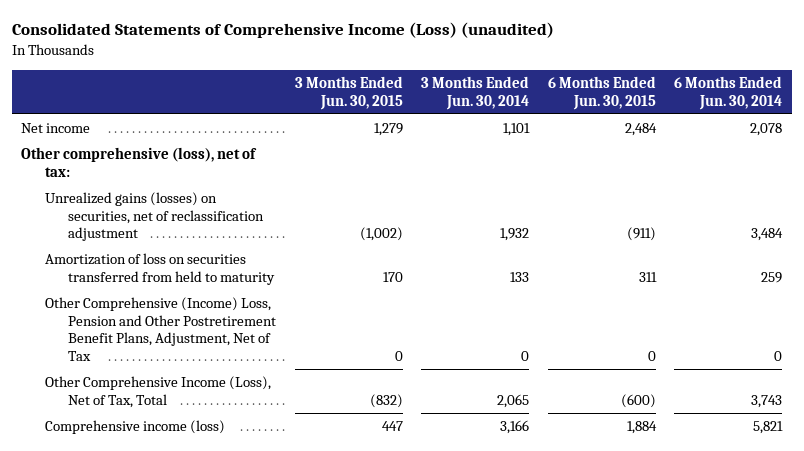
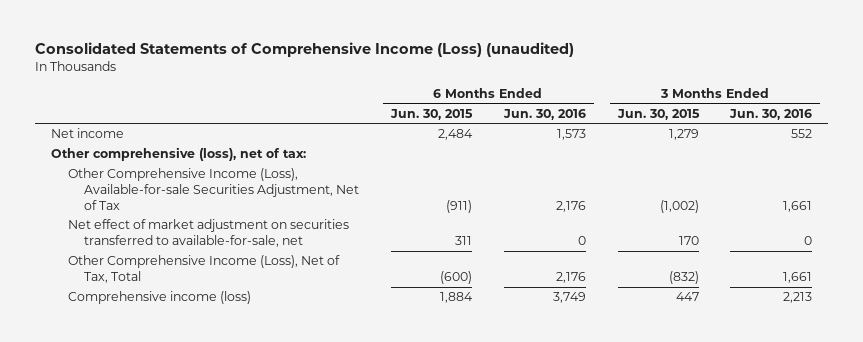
- | 3 Months Ended Jun. 30, 2015 | 3 Months Ended Jun. 30, 2014 | 6 Months Ended Jun. 30, 2015 | 6 Months Ended Jun. 30, 2014
+ | 6 Months Ended Jun. 30, 2015 | 6 Months Ended Jun. 30, 2016 | 3 Months Ended Jun. 30, 2015 | 3 Months Ended Jun. 30, 2016
- Unrealized gains (losses) on securities, net of reclassification adjustment | (1,002) | 1,932 | (911) | 3,484
- Amortization of loss on securities transferred from held to maturity | 170 | 133 | 311 | 259
- Other Comprehensive (Income) Loss, Pension and Other Postretirement Benefit Plans, Adjustment, Net of Tax | 0 | 0 | 0 | 0
+ Other Comprehensive Income (Loss), Available-for-sale Securities Adjustment, Net of Tax | (911) | 2,176 | (1,002) | 1,661
+ Net effect of market adjustment on securities transferred to available-for-sale, net | 311 | 0 | 170 | 0

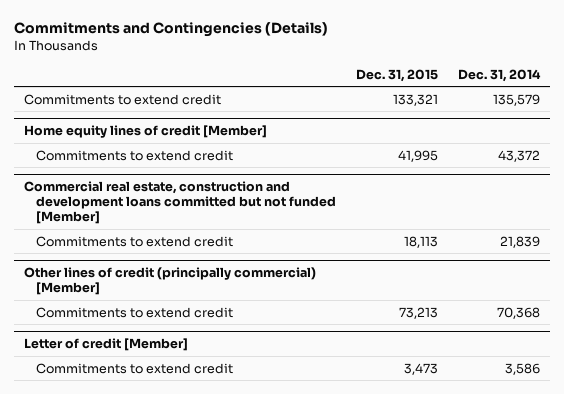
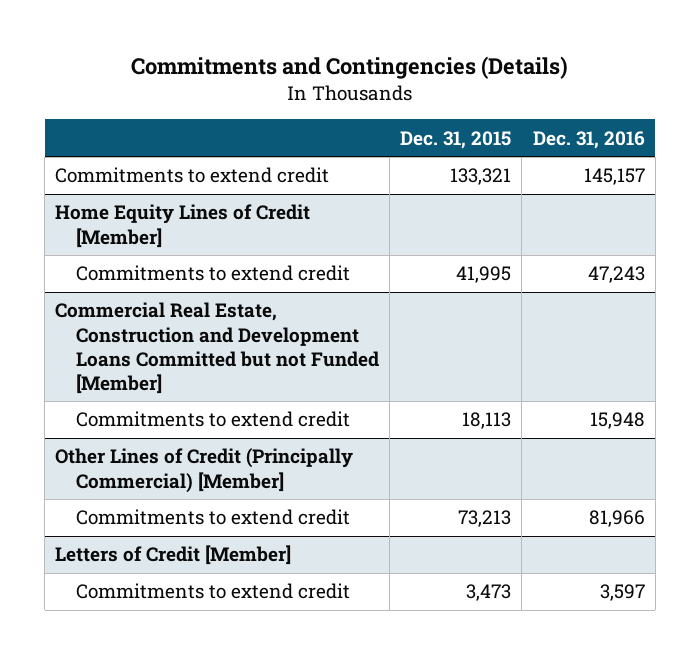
- | Dec. 31, 2015 | Dec. 31, 2014
+ | Dec. 31, 2015 | Dec. 31, 2016
- Home equity lines of credit [Member]
+ Home Equity Lines of Credit [Member]
- Commercial real estate, construction and development loans committed but not funded [Member]
+ Commercial Real Estate, Construction and Development Loans Committed but not Funded [Member]
- Other lines of credit (principally commercial) [Member]
+ Other Lines of Credit (Principally Commercial) [Member]
- Letter of credit [Member]
+ Letters of Credit [Member]

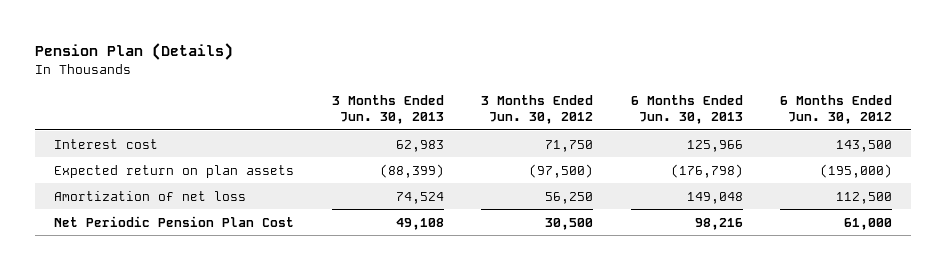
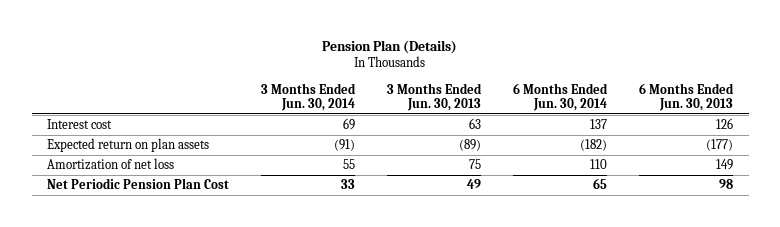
- | 3 Months Ended Jun. 30, 2013 | 3 Months Ended Jun. 30, 2012 | 6 Months Ended Jun. 30, 2013 | 6 Months Ended Jun. 30, 2012
+ | 3 Months Ended Jun. 30, 2014 | 3 Months Ended Jun. 30, 2013 | 6 Months Ended Jun. 30, 2014 | 6 Months Ended Jun. 30, 2013
- Interest cost | 62,983 | 71,750 | 125,966 | 143,500
- Expected return on plan assets | (88,399) | (97,500) | (176,798) | (195,000)
- Amortization of net loss | 74,524 | 56,250 | 149,048 | 112,500
- Net Periodic Pension Plan Cost | 49,108 | 30,500 | 98,216 | 61,000
+ Interest cost | 69 | 63 | 137 | 126
+ Expected return on plan assets | (91) | (89) | (182) | (177)
+ Amortization of net loss | 55 | 75 | 110 | 149
+ Net Periodic Pension Plan Cost | 33 | 49 | 65 | 98

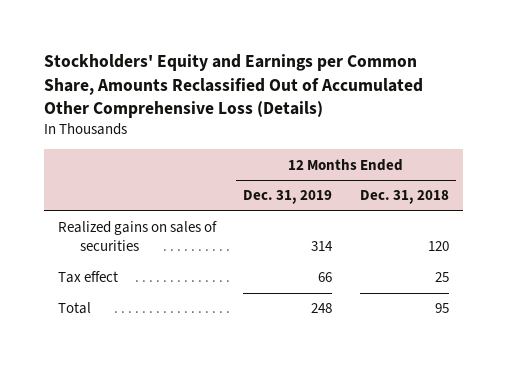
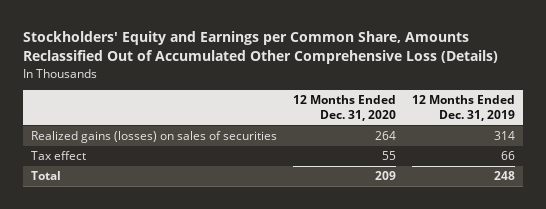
- | 12 Months Ended Dec. 31, 2019 | 12 Months Ended Dec. 31, 2018
+ | 12 Months Ended Dec. 31, 2020 | 12 Months Ended Dec. 31, 2019
- Realized gains on sales of securities | 314 | 120
+ Realized gains (losses) on sales of securities | 264 | 314

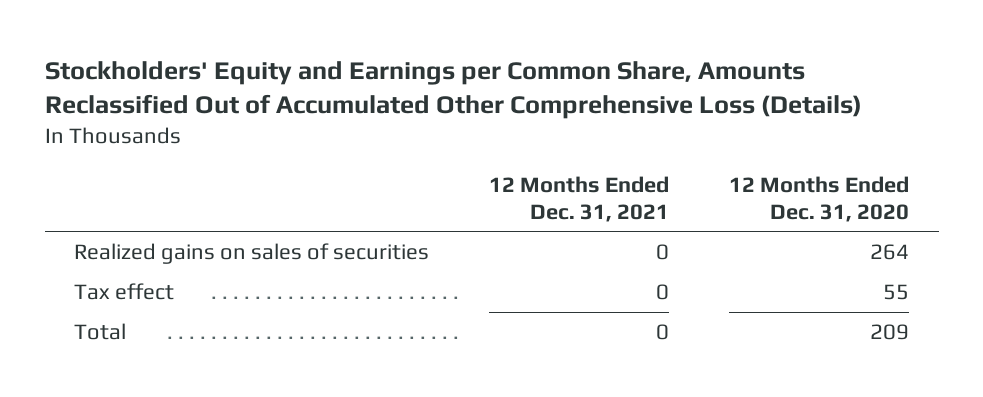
- | 12 Months Ended Dec. 31, 2020 | 12 Months Ended Dec. 31, 2019
+ | 12 Months Ended Dec. 31, 2021 | 12 Months Ended Dec. 31, 2020
- Realized gains (losses) on sales of securities | 264 | 314
+ Realized gains on sales of securities | 0 | 264

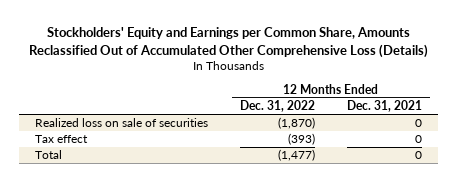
- | 12 Months Ended Dec. 31, 2021 | 12 Months Ended Dec. 31, 2020
+ | 12 Months Ended Dec. 31, 2022 | 12 Months Ended Dec. 31, 2021
- Realized gains on sales of securities | 0 | 264
+ Realized loss on sale of securities | (1,870) | 0

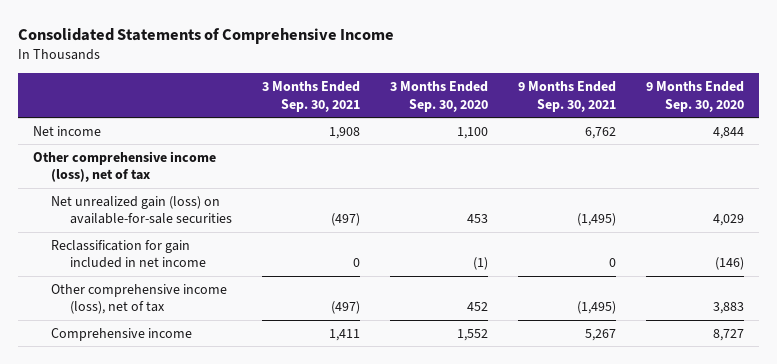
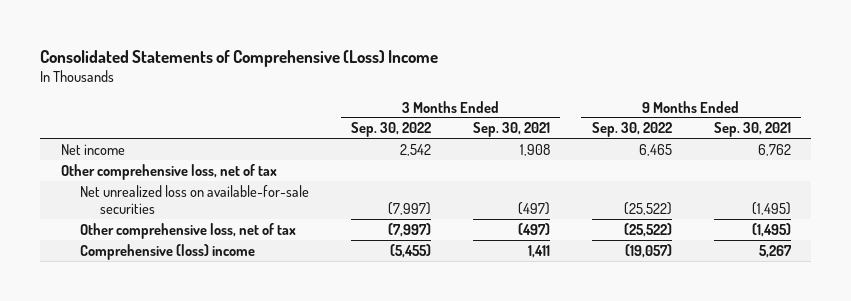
- Consolidated Statements of Comprehensive Income
+ Consolidated Statements of Comprehensive (Loss) Income
- | 3 Months Ended Sep. 30, 2021 | 3 Months Ended Sep. 30, 2020 | 9 Months Ended Sep. 30, 2021 | 9 Months Ended Sep. 30, 2020
+ | 3 Months Ended Sep. 30, 2022 | 3 Months Ended Sep. 30, 2021 | 9 Months Ended Sep. 30, 2022 | 9 Months Ended Sep. 30, 2021
- Other comprehensive income (loss), net of tax
- Net unrealized gain (loss) on available-for-sale securities | (497) | 453 | (1,495) | 4,029
- Reclassification for gain included in net income | 0 | (1) | 0 | (146)
- Other comprehensive income (loss), net of tax | (497) | 452 | (1,495) | 3,883
- Comprehensive income | 1,411 | 1,552 | 5,267 | 8,727
+ Other comprehensive loss, net of tax
+ Net unrealized loss on available-for-sale securities | (7,997) | (497) | (25,522) | (1,495)
+ Other comprehensive loss, net of tax | (7,997) | (497) | (25,522) | (1,495)
+ Comprehensive (loss) income | (5,455) | 1,411 | (19,057) | 5,267

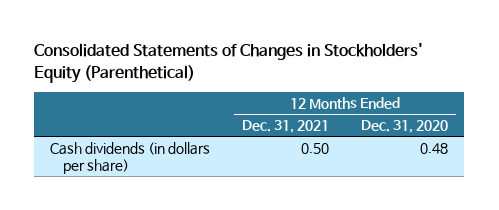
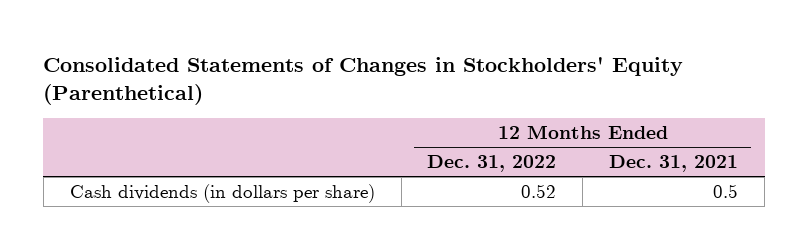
- | 12 Months Ended Dec. 31, 2021 | 12 Months Ended Dec. 31, 2020
+ | 12 Months Ended Dec. 31, 2022 | 12 Months Ended Dec. 31, 2021
- Cash dividends (in dollars per share) | 0.50 | 0.48
+ Cash dividends (in dollars per share) | 0.52 | 0.5

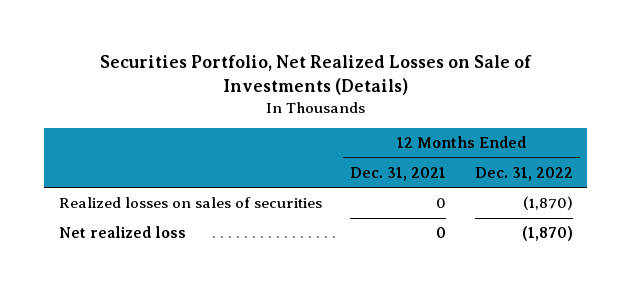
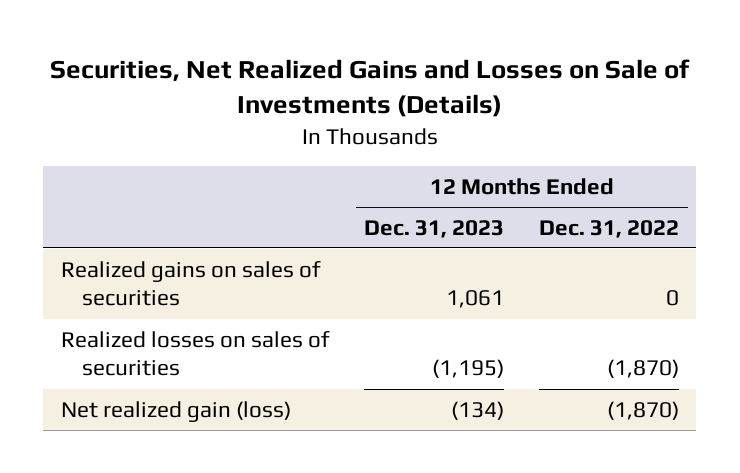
- Securities Portfolio, Net Realized Losses on Sale of Investments (Details)
+ Securities, Net Realized Gains and Losses on Sale of Investments (Details)
- | 12 Months Ended Dec. 31, 2021 | 12 Months Ended Dec. 31, 2022
+ | 12 Months Ended Dec. 31, 2023 | 12 Months Ended Dec. 31, 2022
+ Realized gains on sales of securities | 1,061 | 0
- Net realized loss | 0 | (1,870)
+ Net realized gain (loss) | (134) | (1,870)

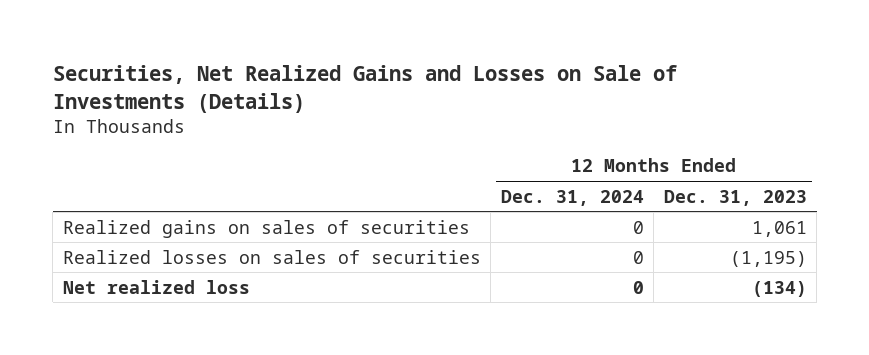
- | 12 Months Ended Dec. 31, 2023 | 12 Months Ended Dec. 31, 2022
+ | 12 Months Ended Dec. 31, 2024 | 12 Months Ended Dec. 31, 2023
- Net realized gain (loss) | (134) | (1,870)
+ Net realized loss | 0 | (134)

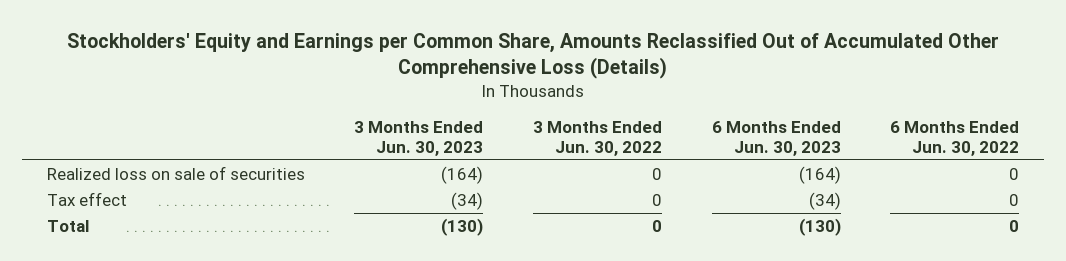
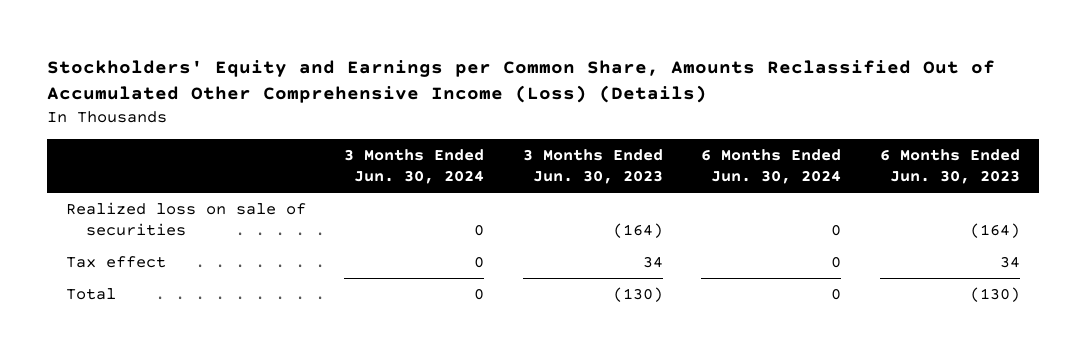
- Stockholders' Equity and Earnings per Common Share, Amounts Reclassified Out of Accumulated Other Comprehensive Loss (Details)
+ Stockholders' Equity and Earnings per Common Share, Amounts Reclassified Out of Accumulated Other Comprehensive Income (Loss) (Details)
- | 3 Months Ended Jun. 30, 2023 | 3 Months Ended Jun. 30, 2022 | 6 Months Ended Jun. 30, 2023 | 6 Months Ended Jun. 30, 2022
+ | 3 Months Ended Jun. 30, 2024 | 3 Months Ended Jun. 30, 2023 | 6 Months Ended Jun. 30, 2024 | 6 Months Ended Jun. 30, 2023
- Tax effect | (34) | 0 | (34) | 0
+ Tax effect | 0 | 34 | 0 | 34

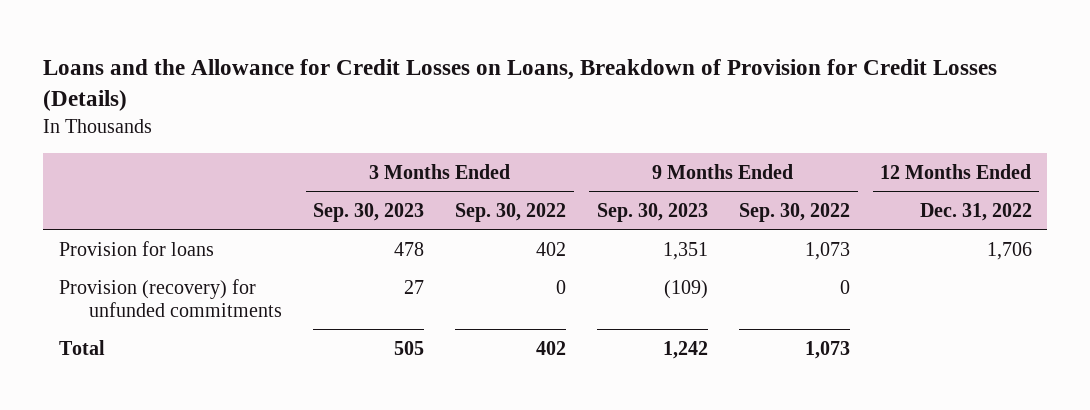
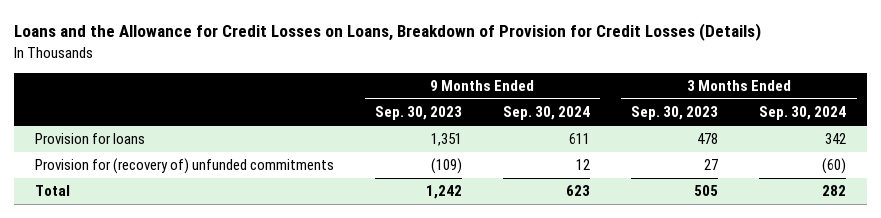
- | 3 Months Ended Sep. 30, 2023 | 3 Months Ended Sep. 30, 2022 | 9 Months Ended Sep. 30, 2023 | 9 Months Ended Sep. 30, 2022 | 12 Months Ended Dec. 31, 2022
+ | 9 Months Ended Sep. 30, 2023 | 9 Months Ended Sep. 30, 2024 | 3 Months Ended Sep. 30, 2023 | 3 Months Ended Sep. 30, 2024
- Provision (recovery) for unfunded commitments | 27 | 0 | (109) | 0 |
+ Provision for (recovery of) unfunded commitments | (109) | 12 | 27 | (60)

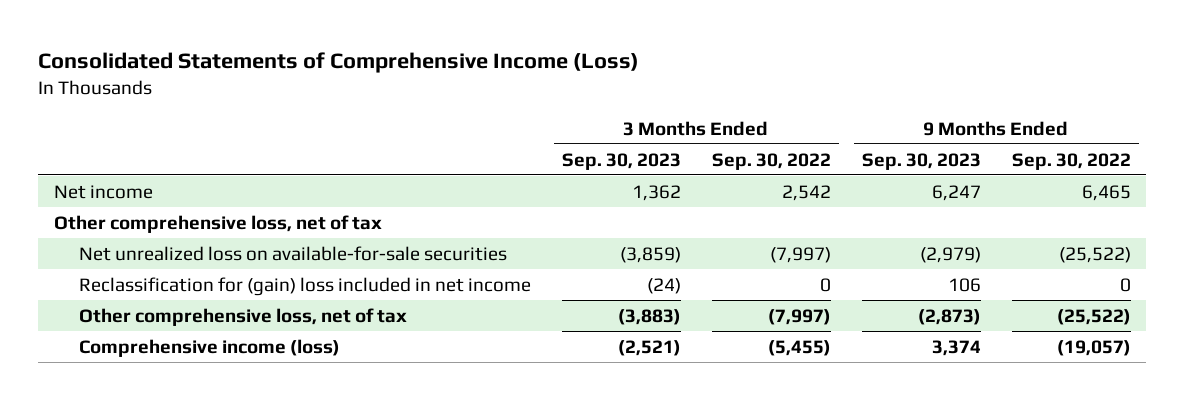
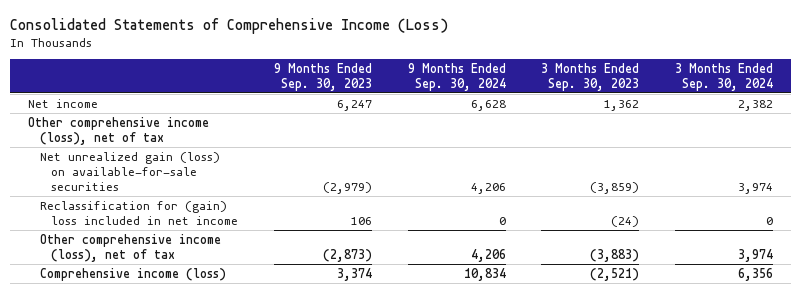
- | 3 Months Ended Sep. 30, 2023 | 3 Months Ended Sep. 30, 2022 | 9 Months Ended Sep. 30, 2023 | 9 Months Ended Sep. 30, 2022
+ | 9 Months Ended Sep. 30, 2023 | 9 Months Ended Sep. 30, 2024 | 3 Months Ended Sep. 30, 2023 | 3 Months Ended Sep. 30, 2024
- Other comprehensive loss, net of tax
- Net unrealized loss on available-for-sale securities | (3,859) | (7,997) | (2,979) | (25,522)
+ Other comprehensive income (loss), net of tax
+ Net unrealized gain (loss) on available-for-sale securities | (2,979) | 4,206 | (3,859) | 3,974
- Other comprehensive loss, net of tax | (3,883) | (7,997) | (2,873) | (25,522)
+ Other comprehensive income (loss), net of tax | (2,873) | 4,206 | (3,883) | 3,974

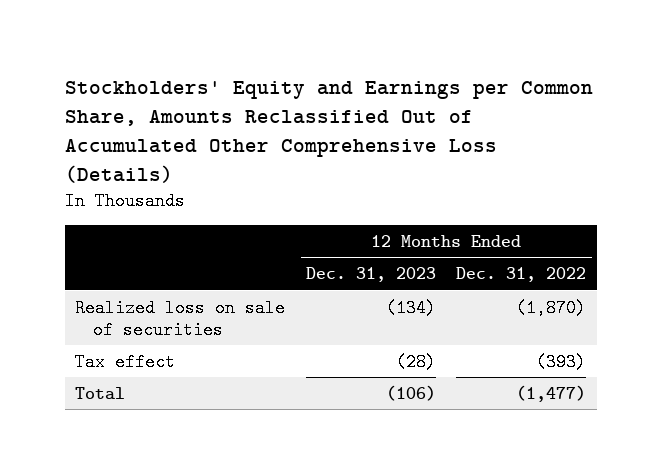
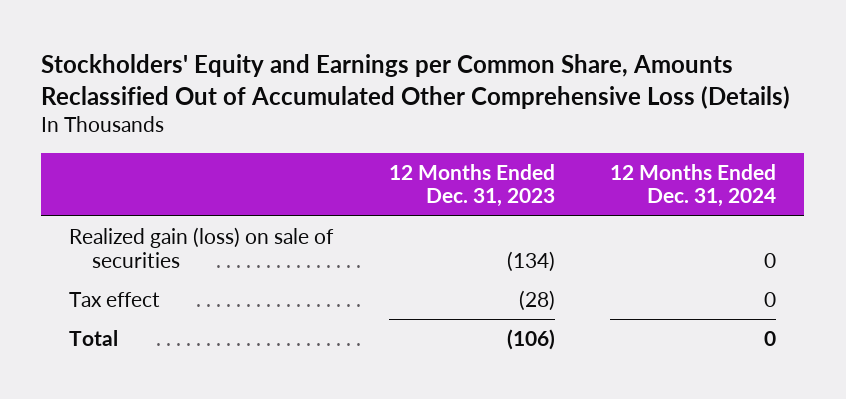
- | 12 Months Ended Dec. 31, 2023 | 12 Months Ended Dec. 31, 2022
+ | 12 Months Ended Dec. 31, 2023 | 12 Months Ended Dec. 31, 2024
- Realized loss on sale of securities | (134) | (1,870)
+ Realized gain (loss) on sale of securities | (134) | 0

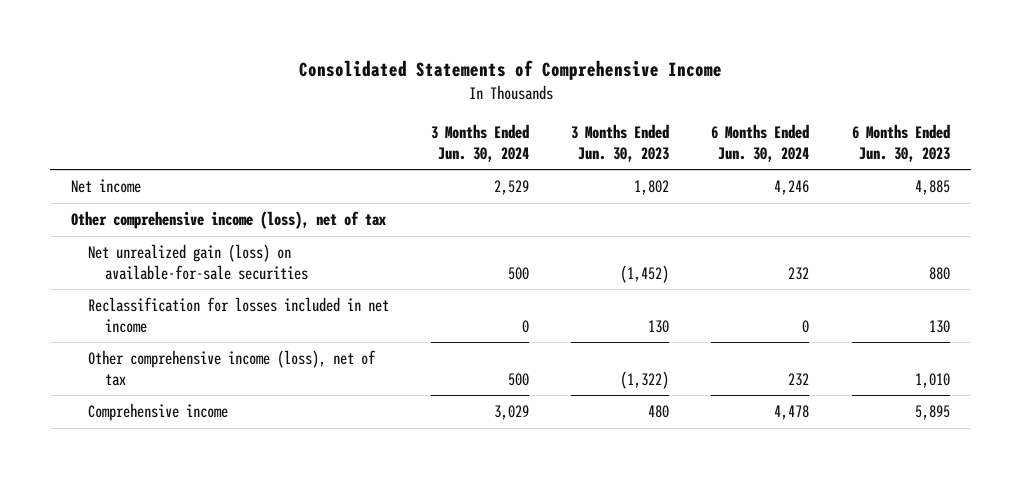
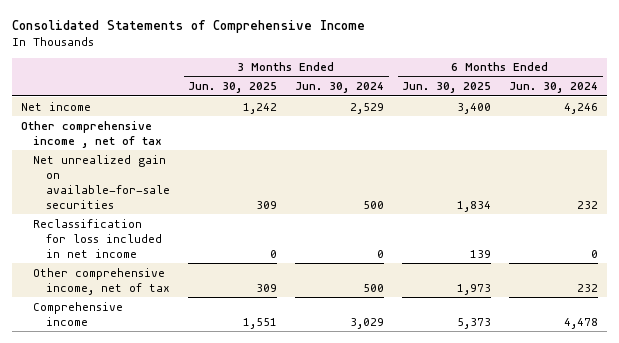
- | 3 Months Ended Jun. 30, 2024 | 3 Months Ended Jun. 30, 2023 | 6 Months Ended Jun. 30, 2024 | 6 Months Ended Jun. 30, 2023
+ | 3 Months Ended Jun. 30, 2025 | 3 Months Ended Jun. 30, 2024 | 6 Months Ended Jun. 30, 2025 | 6 Months Ended Jun. 30, 2024
- Other comprehensive income (loss), net of tax
- Net unrealized gain (loss) on available-for-sale securities | 500 | (1,452) | 232 | 880
- Reclassification for losses included in net income | 0 | 130 | 0 | 130
- Other comprehensive income (loss), net of tax | 500 | (1,322) | 232 | 1,010
+ Other comprehensive income , net of tax
+ Net unrealized gain on available-for-sale securities | 309 | 500 | 1,834 | 232
+ Reclassification for loss included in net income | 0 | 0 | 139 | 0
+ Other comprehensive income, net of tax | 309 | 500 | 1,973 | 232

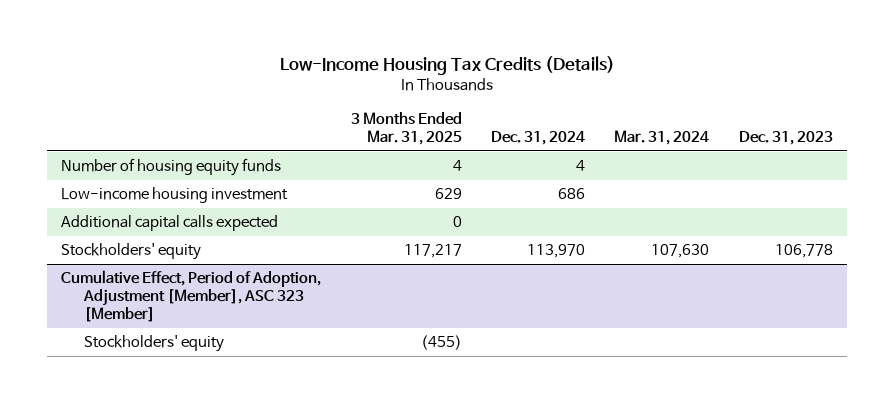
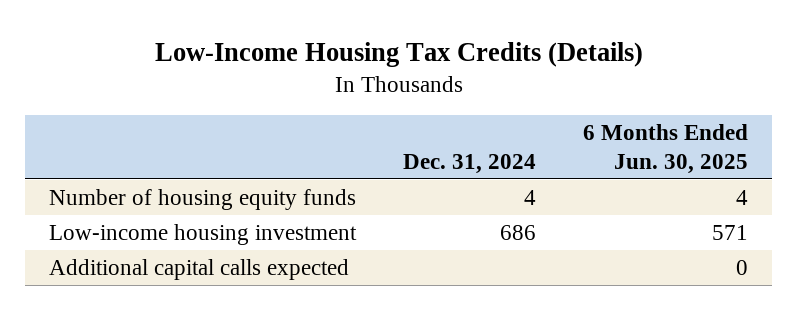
- | 3 Months Ended Mar. 31, 2025 | Dec. 31, 2024 | Mar. 31, 2024 | Dec. 31, 2023
+ | Dec. 31, 2024 | 6 Months Ended Jun. 30, 2025
- Stockholders' equity | 117,217 | 113,970 | 107,630 | 106,778
- Cumulative Effect, Period of Adoption, Adjustment [Member], ASC 323 [Member]
- Stockholders' equity | (455) | | |

